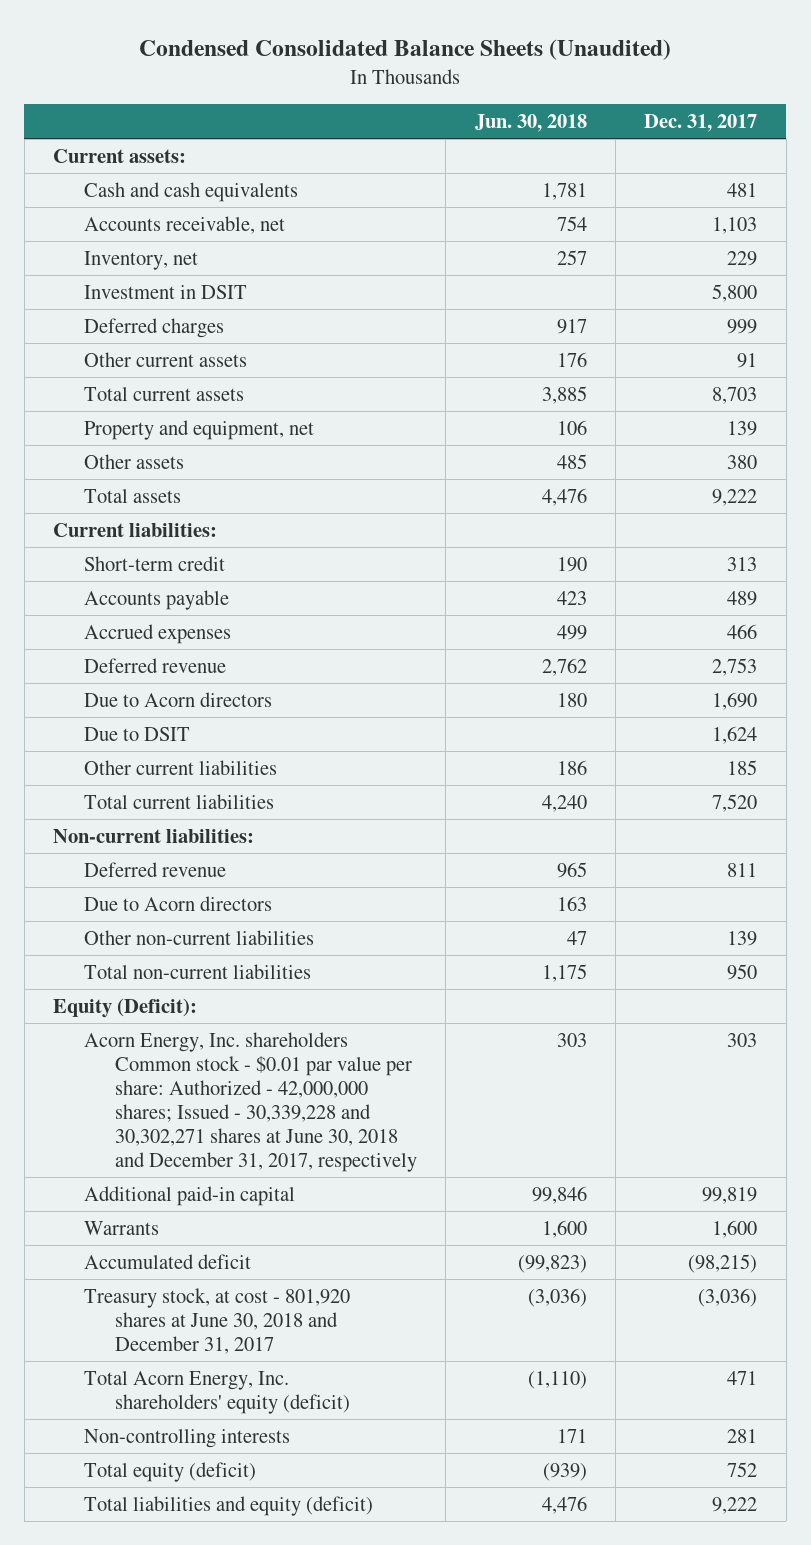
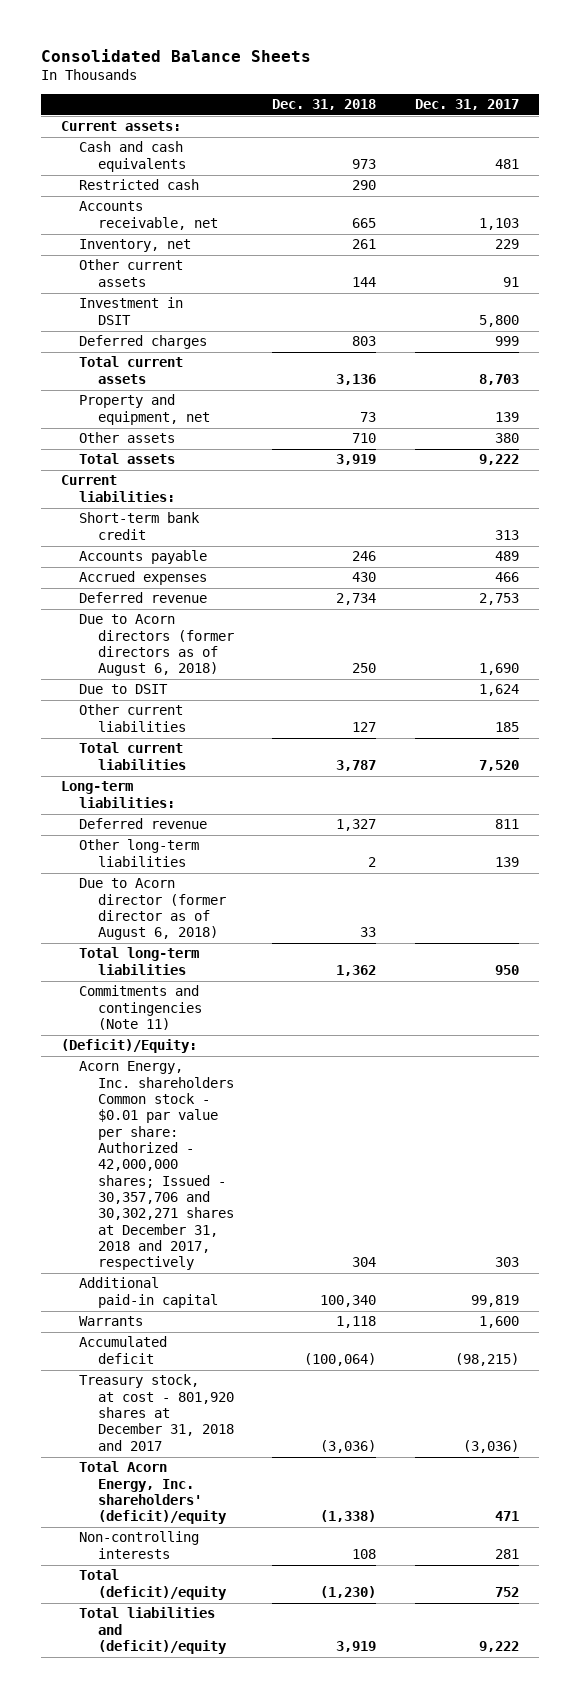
- Condensed Consolidated Balance Sheets (Unaudited)
+ Consolidated Balance Sheets
- | Jun. 30, 2018 | Dec. 31, 2017
+ | Dec. 31, 2018 | Dec. 31, 2017
+ Restricted cash | 290 |
moved up: Other current assets | 144 | 91
- Short-term credit | 190 | 313
+ Short-term bank credit | | 313
- Due to Acorn directors | 180 | 1,690
+ Due to Acorn directors (former directors as of August 6, 2018) | 250 | 1,690
- Non-current liabilities:
+ Long-term liabilities:
- Due to Acorn directors | 163 |
- Other non-current liabilities | 47 | 139
- Total non-current liabilities | 1,175 | 950
- Equity (Deficit):
- Acorn Energy, Inc. shareholders Common stock - $0.01 par value per share: Authorized - 42,000,000 shares; Issued - 30,339,228 and 30,302,271 shares at June 30, 2018 and December 31, 2017, respectively | 303 | 303
+ Other long-term liabilities | 2 | 139
+ Due to Acorn director (former director as of August 6, 2018) | 33 |
+ Total long-term liabilities | 1,362 | 950
+ Commitments and contingencies (Note 11)
+ (Deficit)/Equity:
+ Acorn Energy, Inc. shareholders Common stock - $0.01 par value per share: Authorized - 42,000,000 shares; Issued - 30,357,706 and 30,302,271 shares at December 31, 2018 and 2017, respectively | 304 | 303
- Treasury stock, at cost - 801,920 shares at June 30, 2018 and December 31, 2017 | (3,036) | (3,036)
- Total Acorn Energy, Inc. shareholders' equity (deficit) | (1,110) | 471
+ Treasury stock, at cost - 801,920 shares at December 31, 2018 and 2017 | (3,036) | (3,036)
+ Total Acorn Energy, Inc. shareholders' (deficit)/equity | (1,338) | 471
- Total equity (deficit) | (939) | 752
- Total liabilities and equity (deficit) | 4,476 | 9,222
+ Total (deficit)/equity | (1,230) | 752
+ Total liabilities and (deficit)/equity | 3,919 | 9,222

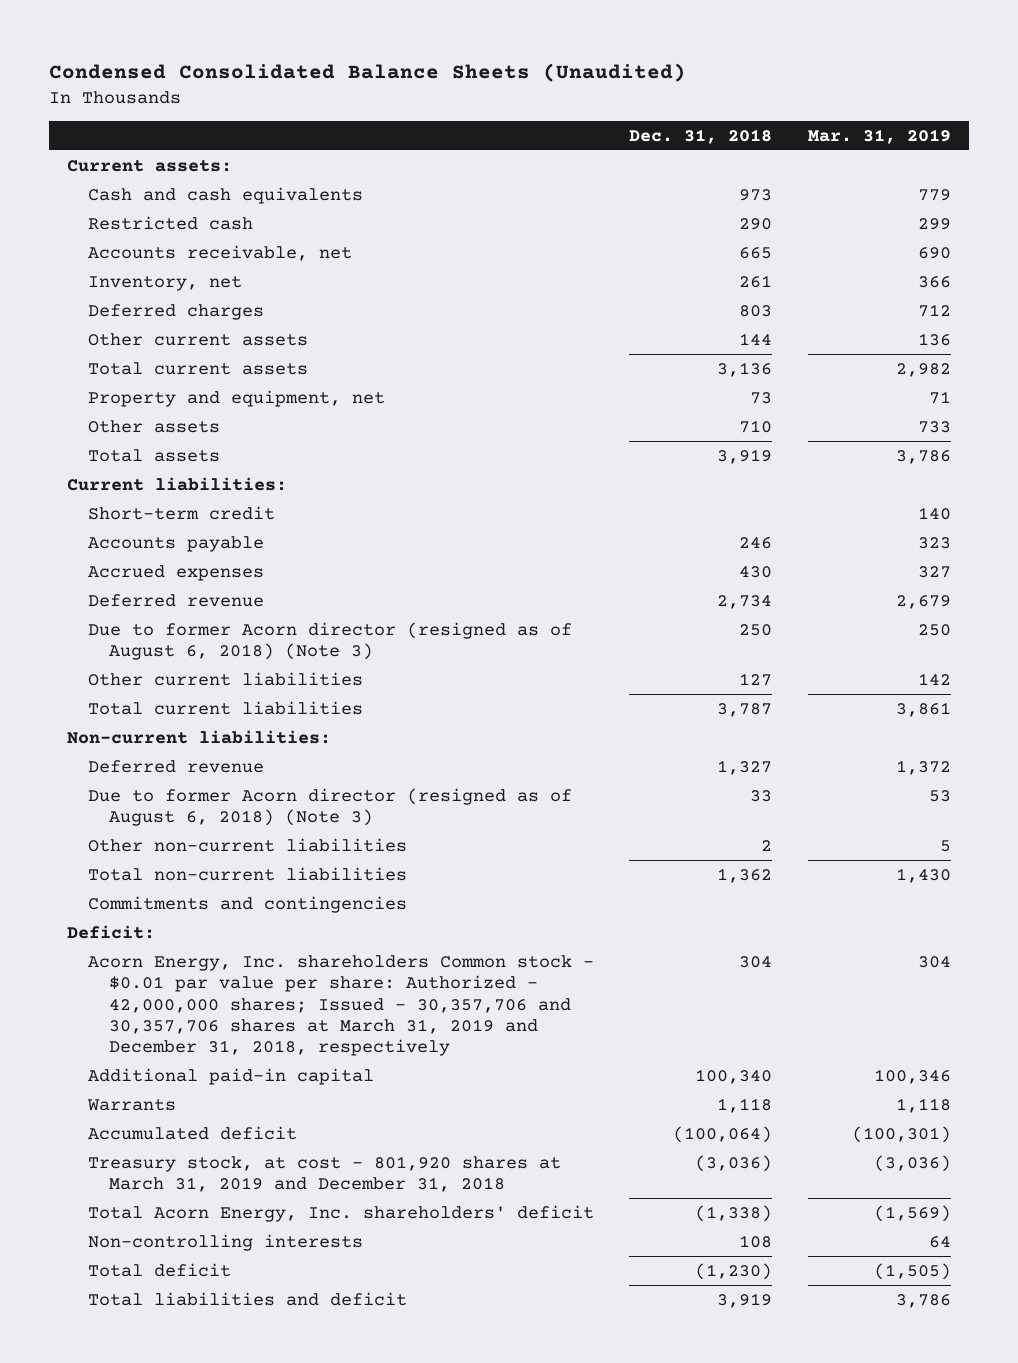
- Consolidated Balance Sheets
+ Condensed Consolidated Balance Sheets (Unaudited)
- | Dec. 31, 2018 | Dec. 31, 2017
+ | Dec. 31, 2018 | Mar. 31, 2019
- Investment in DSIT | | 5,800
moved down: Other current assets | 144 | 136
- Short-term bank credit | | 313
+ Short-term credit | | 140
- Due to Acorn directors (former directors as of August 6, 2018) | 250 | 1,690
- Due to DSIT | | 1,624
+ Due to former Acorn director (resigned as of August 6, 2018) (Note 3) | 250 | 250
- Long-term liabilities:
+ Non-current liabilities:
- Other long-term liabilities | 2 | 139
- Due to Acorn director (former director as of August 6, 2018) | 33 |
- Total long-term liabilities | 1,362 | 950
- Commitments and contingencies (Note 11)
- (Deficit)/Equity:
- Acorn Energy, Inc. shareholders Common stock - $0.01 par value per share: Authorized - 42,000,000 shares; Issued - 30,357,706 and 30,302,271 shares at December 31, 2018 and 2017, respectively | 304 | 303
+ Due to former Acorn director (resigned as of August 6, 2018) (Note 3) | 33 | 53
+ Other non-current liabilities | 2 | 5
+ Total non-current liabilities | 1,362 | 1,430
+ Commitments and contingencies
+ Deficit:
+ Acorn Energy, Inc. shareholders Common stock - $0.01 par value per share: Authorized - 42,000,000 shares; Issued - 30,357,706 and 30,357,706 shares at March 31, 2019 and December 31, 2018, respectively | 304 | 304
- Treasury stock, at cost - 801,920 shares at December 31, 2018 and 2017 | (3,036) | (3,036)
- Total Acorn Energy, Inc. shareholders' (deficit)/equity | (1,338) | 471
+ Treasury stock, at cost - 801,920 shares at March 31, 2019 and December 31, 2018 | (3,036) | (3,036)
+ Total Acorn Energy, Inc. shareholders' deficit | (1,338) | (1,569)
- Total (deficit)/equity | (1,230) | 752
- Total liabilities and (deficit)/equity | 3,919 | 9,222
+ Total deficit | (1,230) | (1,505)
+ Total liabilities and deficit | 3,919 | 3,786

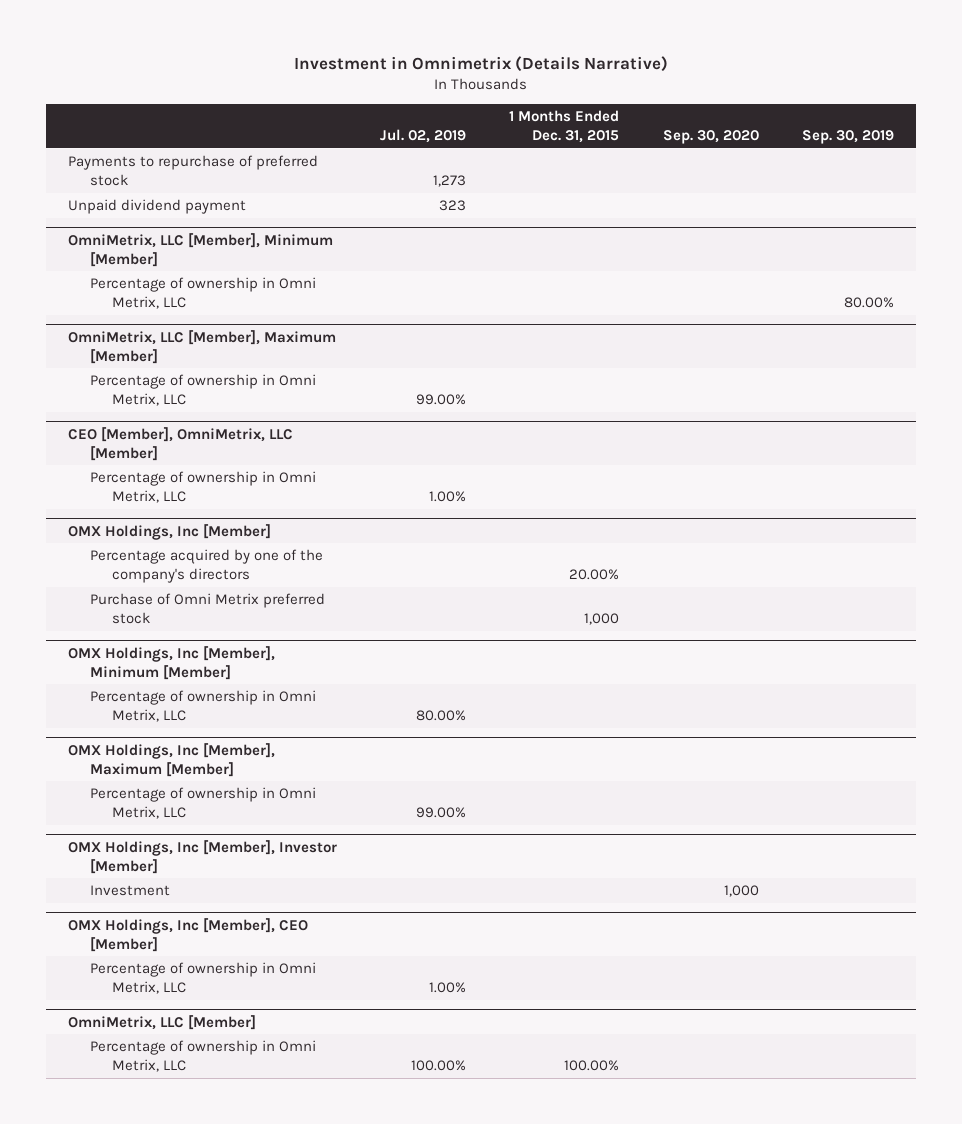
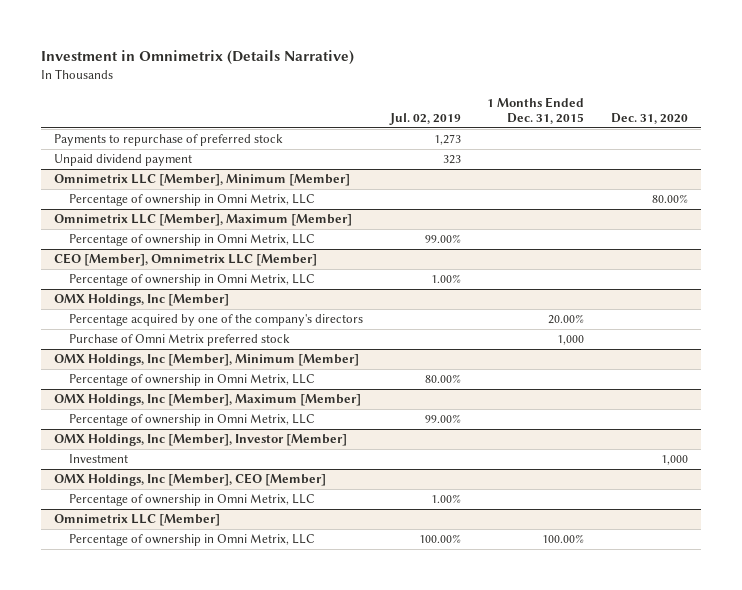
- | Jul. 02, 2019 | 1 Months Ended Dec. 31, 2015 | Sep. 30, 2020 | Sep. 30, 2019
+ | Jul. 02, 2019 | 1 Months Ended Dec. 31, 2015 | Dec. 31, 2020
- OmniMetrix, LLC [Member], Minimum [Member]
+ Omnimetrix LLC [Member], Minimum [Member]
- OmniMetrix, LLC [Member], Maximum [Member]
+ Omnimetrix LLC [Member], Maximum [Member]
- CEO [Member], OmniMetrix, LLC [Member]
+ CEO [Member], Omnimetrix LLC [Member]
- OmniMetrix, LLC [Member]
+ Omnimetrix LLC [Member]

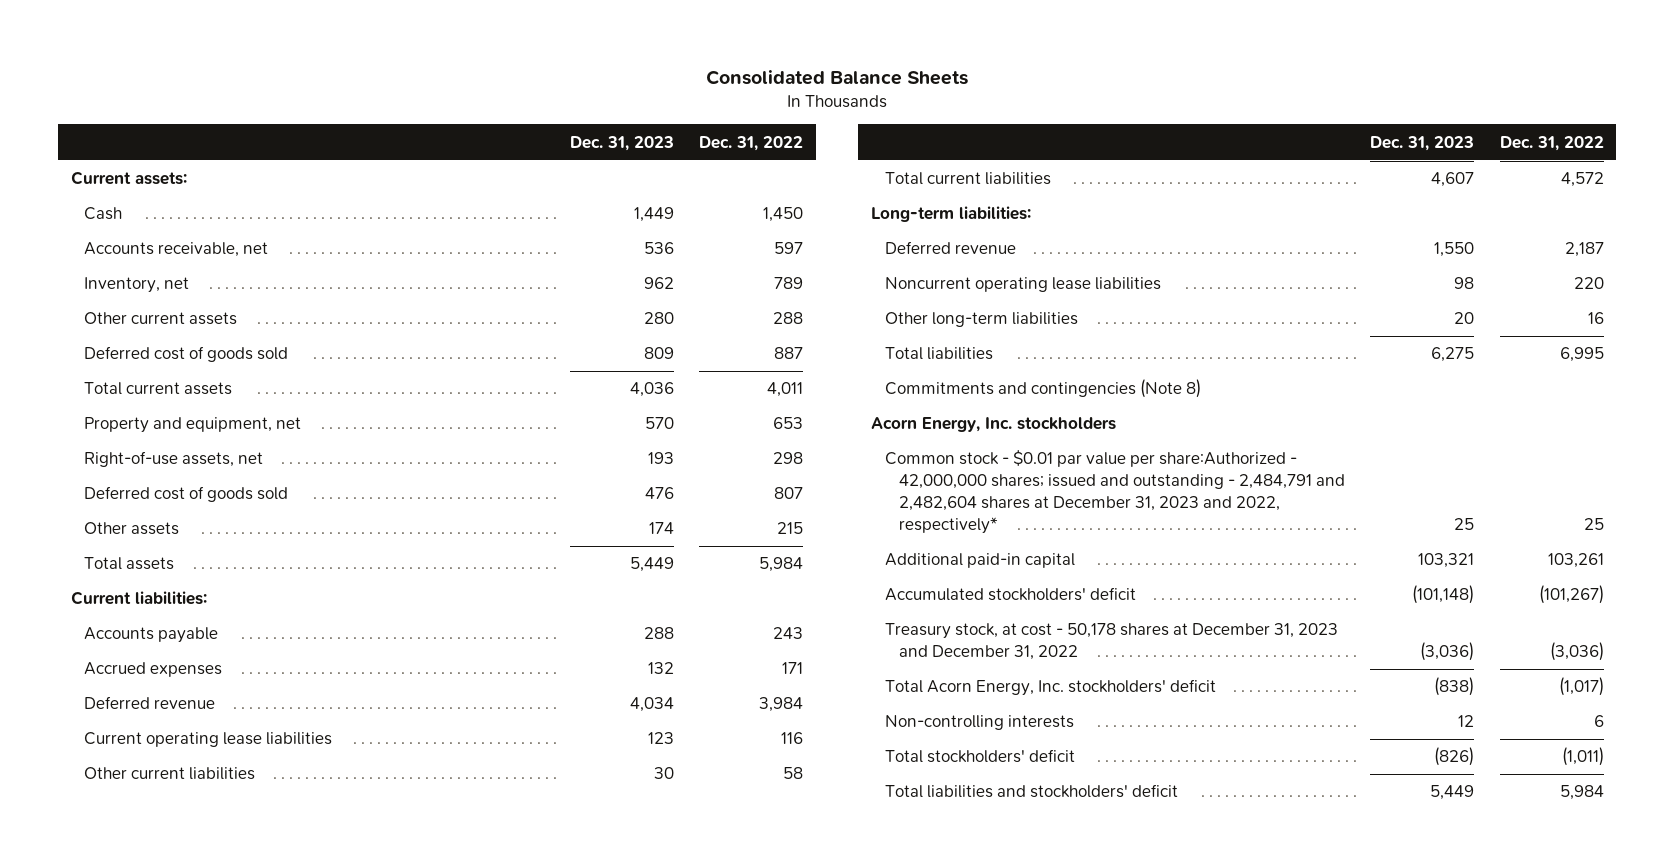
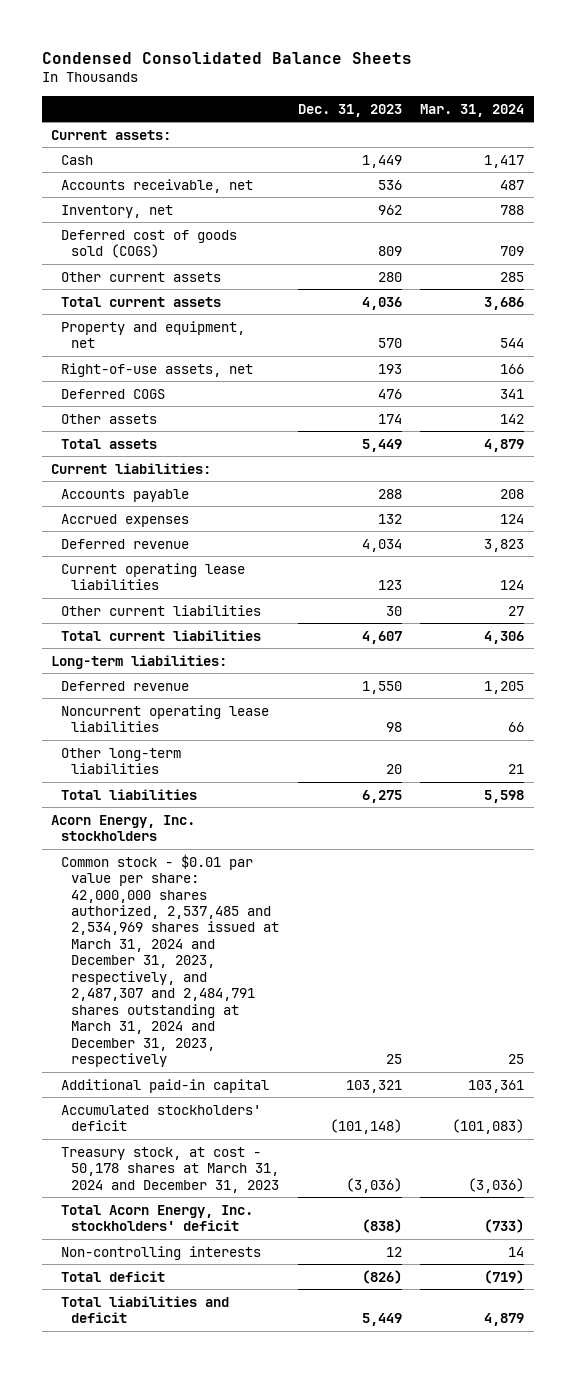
- Consolidated Balance Sheets
+ Condensed Consolidated Balance Sheets
- | Dec. 31, 2023 | Dec. 31, 2022
+ | Dec. 31, 2023 | Mar. 31, 2024
+ Deferred cost of goods sold (COGS) | 809 | 709
- Deferred cost of goods sold | 809 | 887
- Deferred cost of goods sold | 476 | 807
+ Deferred COGS | 476 | 341
- Commitments and contingencies (Note 8)
- Common stock - $0.01 par value per share:Authorized - 42,000,000 shares; issued and outstanding - 2,484,791 and 2,482,604 shares at December 31, 2023 and 2022, respectively* | 25 | 25
+ Common stock - $0.01 par value per share: 42,000,000 shares authorized, 2,537,485 and 2,534,969 shares issued at March 31, 2024 and December 31, 2023, respectively, and 2,487,307 and 2,484,791 shares outstanding at March 31, 2024 and December 31, 2023, respectively | 25 | 25
- Treasury stock, at cost - 50,178 shares at December 31, 2023 and December 31, 2022 | (3,036) | (3,036)
+ Treasury stock, at cost - 50,178 shares at March 31, 2024 and December 31, 2023 | (3,036) | (3,036)
- Total stockholders' deficit | (826) | (1,011)
- Total liabilities and stockholders' deficit | 5,449 | 5,984
+ Total deficit | (826) | (719)
+ Total liabilities and deficit | 5,449 | 4,879

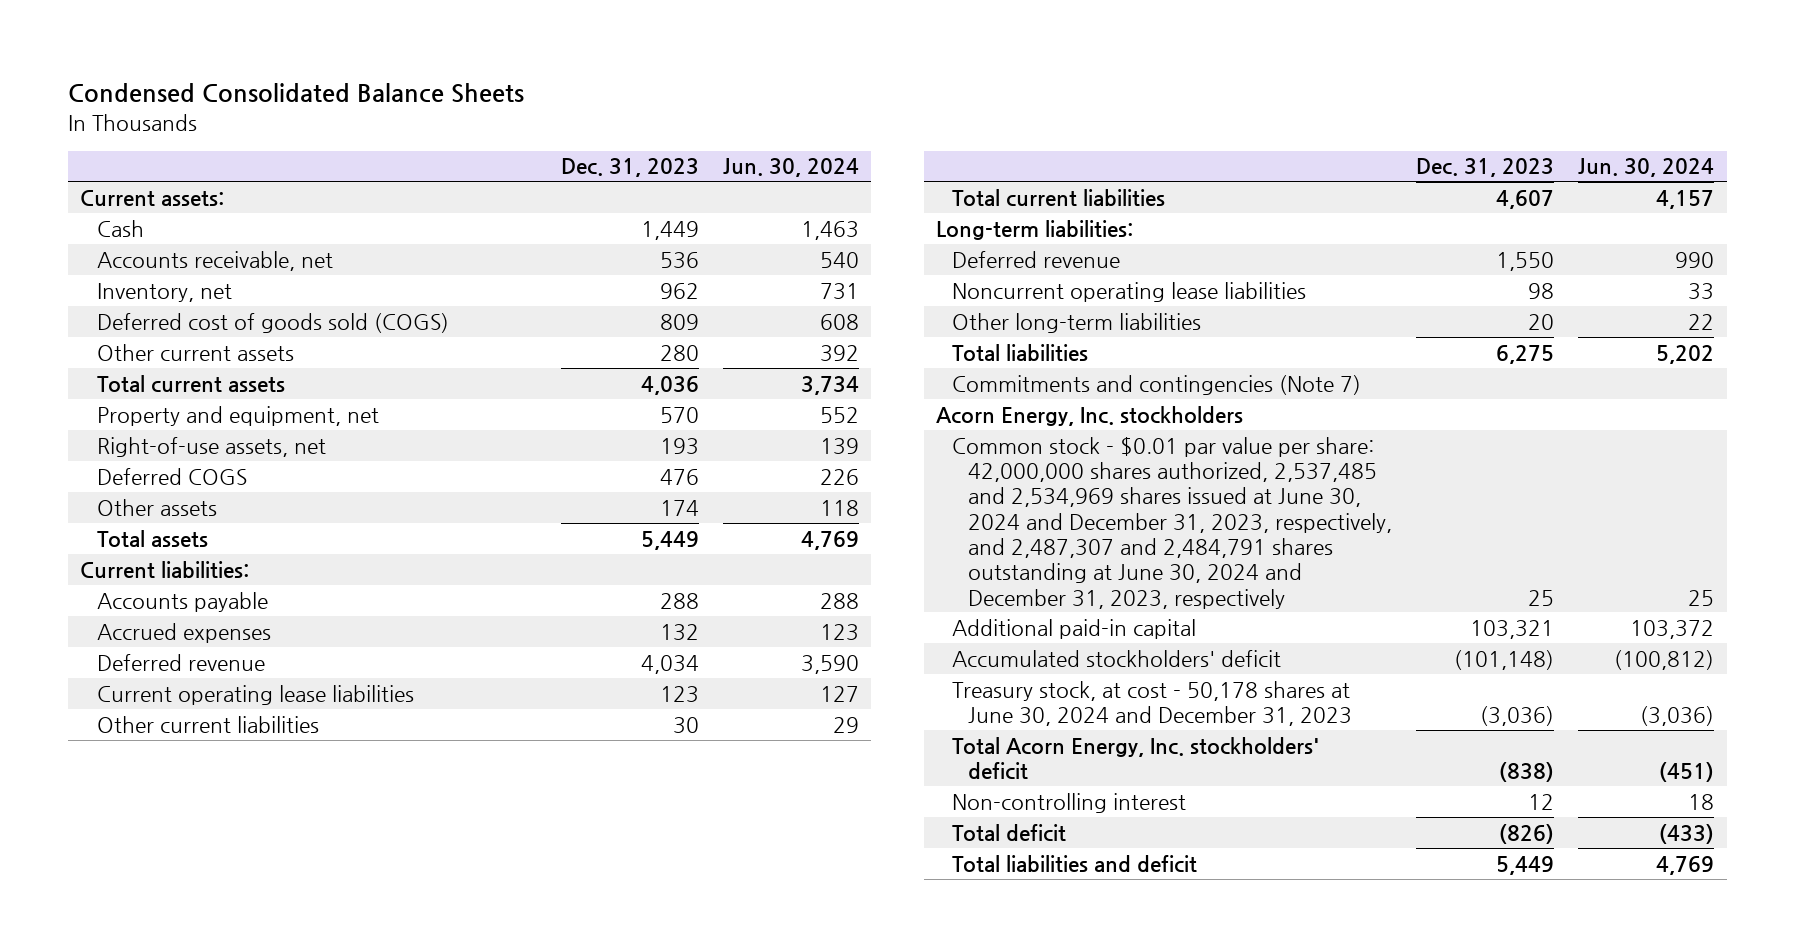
- | Dec. 31, 2023 | Mar. 31, 2024
+ | Dec. 31, 2023 | Jun. 30, 2024
+ Commitments and contingencies (Note 7)
- Common stock - $0.01 par value per share: 42,000,000 shares authorized, 2,537,485 and 2,534,969 shares issued at March 31, 2024 and December 31, 2023, respectively, and 2,487,307 and 2,484,791 shares outstanding at March 31, 2024 and December 31, 2023, respectively | 25 | 25
+ Common stock - $0.01 par value per share: 42,000,000 shares authorized, 2,537,485 and 2,534,969 shares issued at June 30, 2024 and December 31, 2023, respectively, and 2,487,307 and 2,484,791 shares outstanding at June 30, 2024 and December 31, 2023, respectively | 25 | 25
- Treasury stock, at cost - 50,178 shares at March 31, 2024 and December 31, 2023 | (3,036) | (3,036)
+ Treasury stock, at cost - 50,178 shares at June 30, 2024 and December 31, 2023 | (3,036) | (3,036)
- Non-controlling interests | 12 | 14
+ Non-controlling interest | 12 | 18

